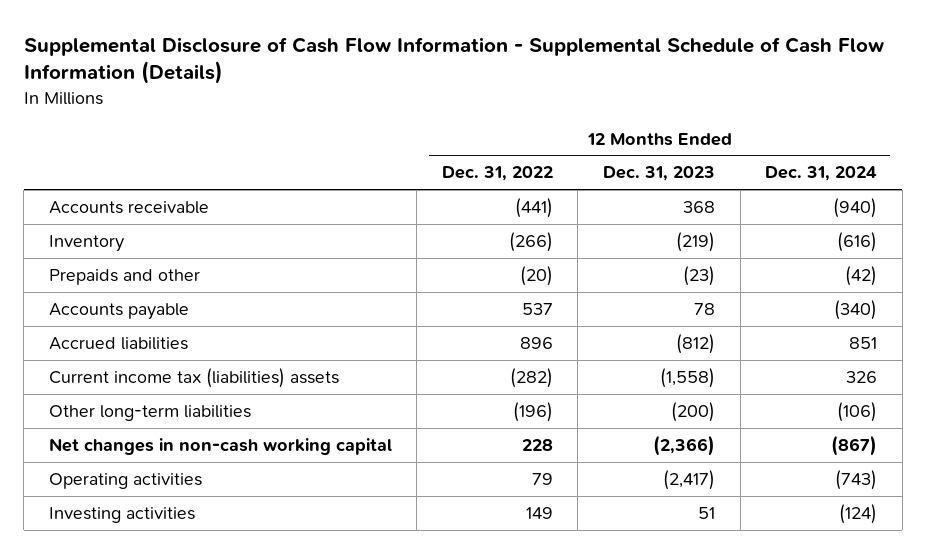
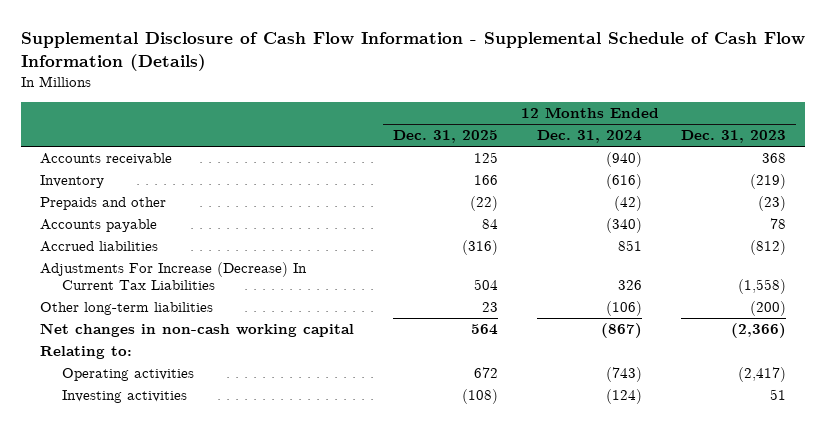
- | 12 Months Ended Dec. 31, 2022 | 12 Months Ended Dec. 31, 2023 | 12 Months Ended Dec. 31, 2024
+ | 12 Months Ended Dec. 31, 2025 | 12 Months Ended Dec. 31, 2024 | 12 Months Ended Dec. 31, 2023
- Current income tax (liabilities) assets | (282) | (1,558) | 326
+ Adjustments For Increase (Decrease) In Current Tax Liabilities | 504 | 326 | (1,558)
+ Relating to:

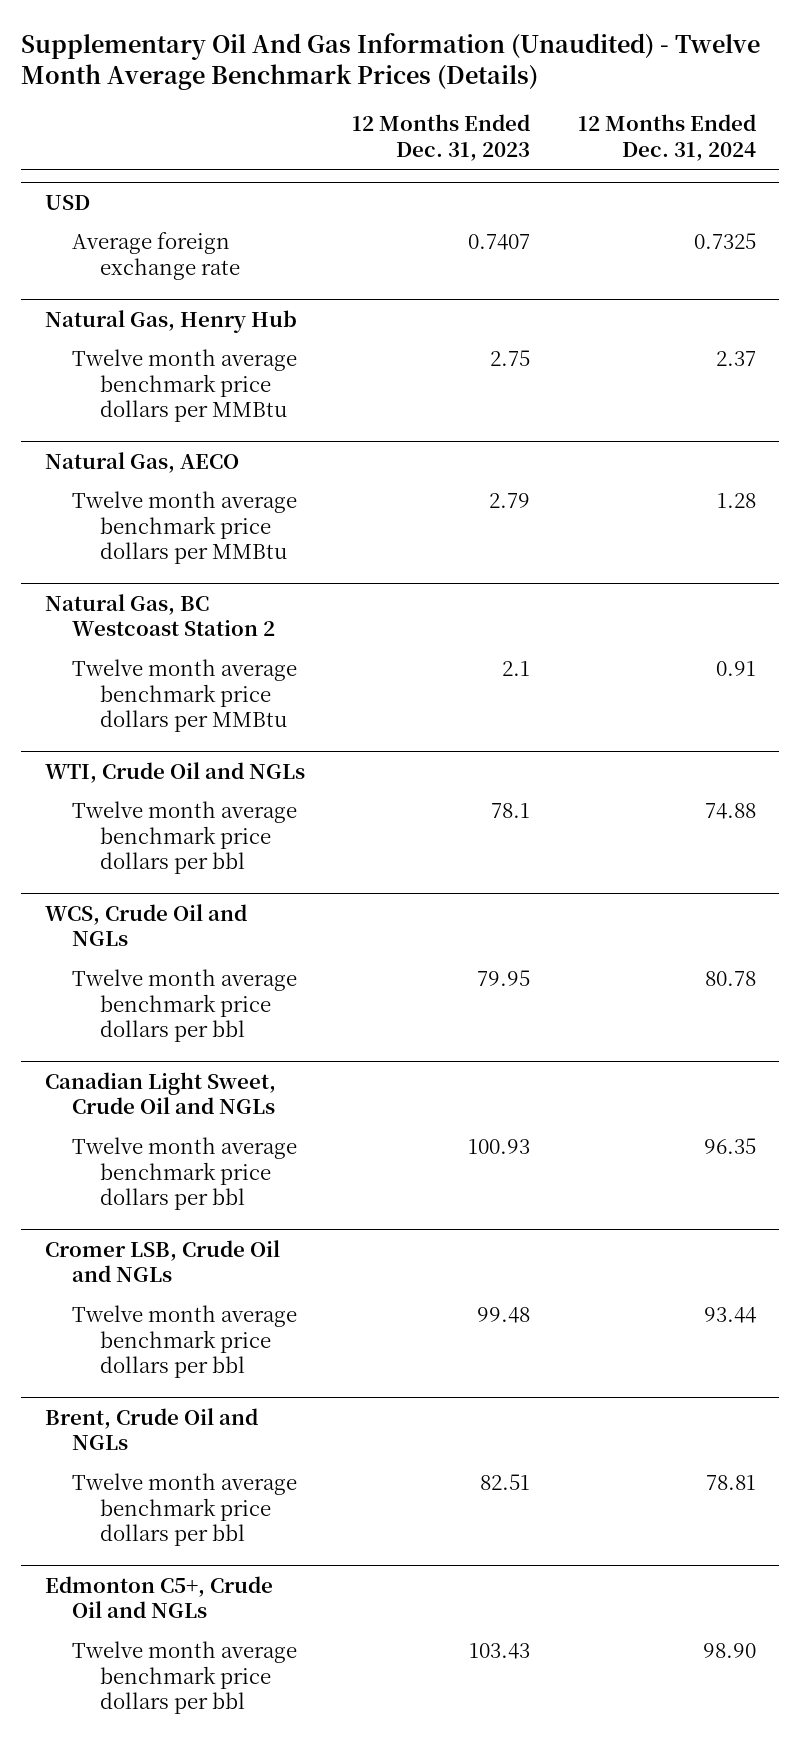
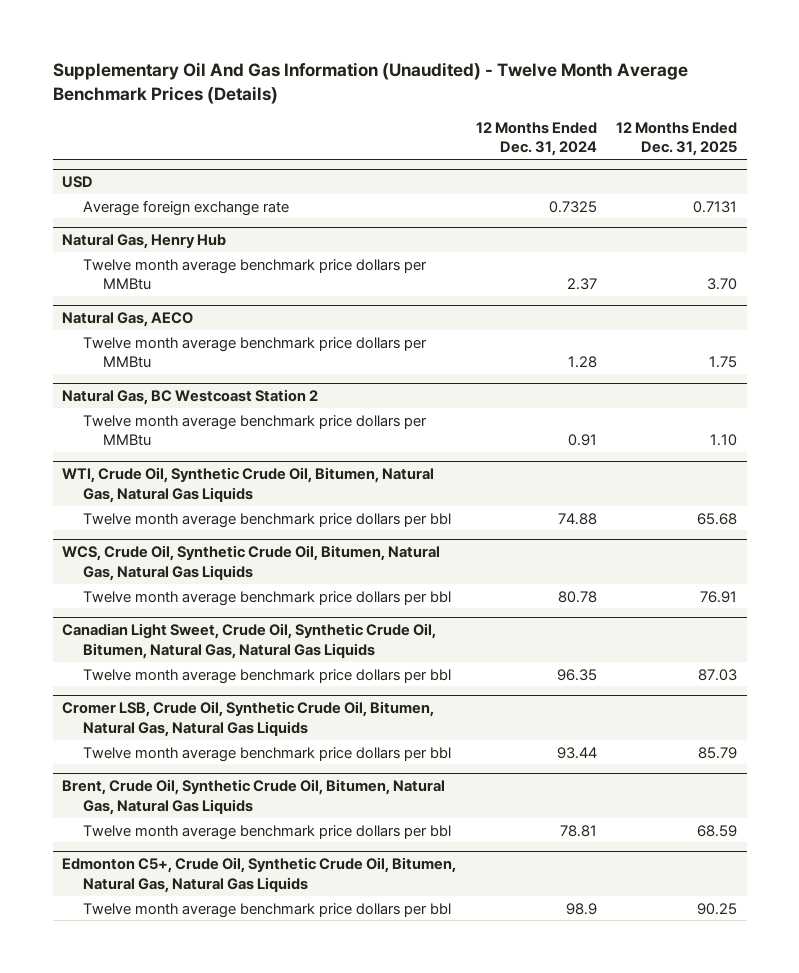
- | 12 Months Ended Dec. 31, 2023 | 12 Months Ended Dec. 31, 2024
+ | 12 Months Ended Dec. 31, 2024 | 12 Months Ended Dec. 31, 2025
- WTI, Crude Oil and NGLs
+ WTI, Crude Oil, Synthetic Crude Oil, Bitumen, Natural Gas, Natural Gas Liquids
- WCS, Crude Oil and NGLs
+ WCS, Crude Oil, Synthetic Crude Oil, Bitumen, Natural Gas, Natural Gas Liquids
- Canadian Light Sweet, Crude Oil and NGLs
+ Canadian Light Sweet, Crude Oil, Synthetic Crude Oil, Bitumen, Natural Gas, Natural Gas Liquids
- Cromer LSB, Crude Oil and NGLs
+ Cromer LSB, Crude Oil, Synthetic Crude Oil, Bitumen, Natural Gas, Natural Gas Liquids
- Brent, Crude Oil and NGLs
+ Brent, Crude Oil, Synthetic Crude Oil, Bitumen, Natural Gas, Natural Gas Liquids
- Edmonton C5+, Crude Oil and NGLs
- Twelve month average benchmark price dollars per bbl | 103.43 | 98.90
+ Edmonton C5+, Crude Oil, Synthetic Crude Oil, Bitumen, Natural Gas, Natural Gas Liquids
+ Twelve month average benchmark price dollars per bbl | 98.9 | 90.25

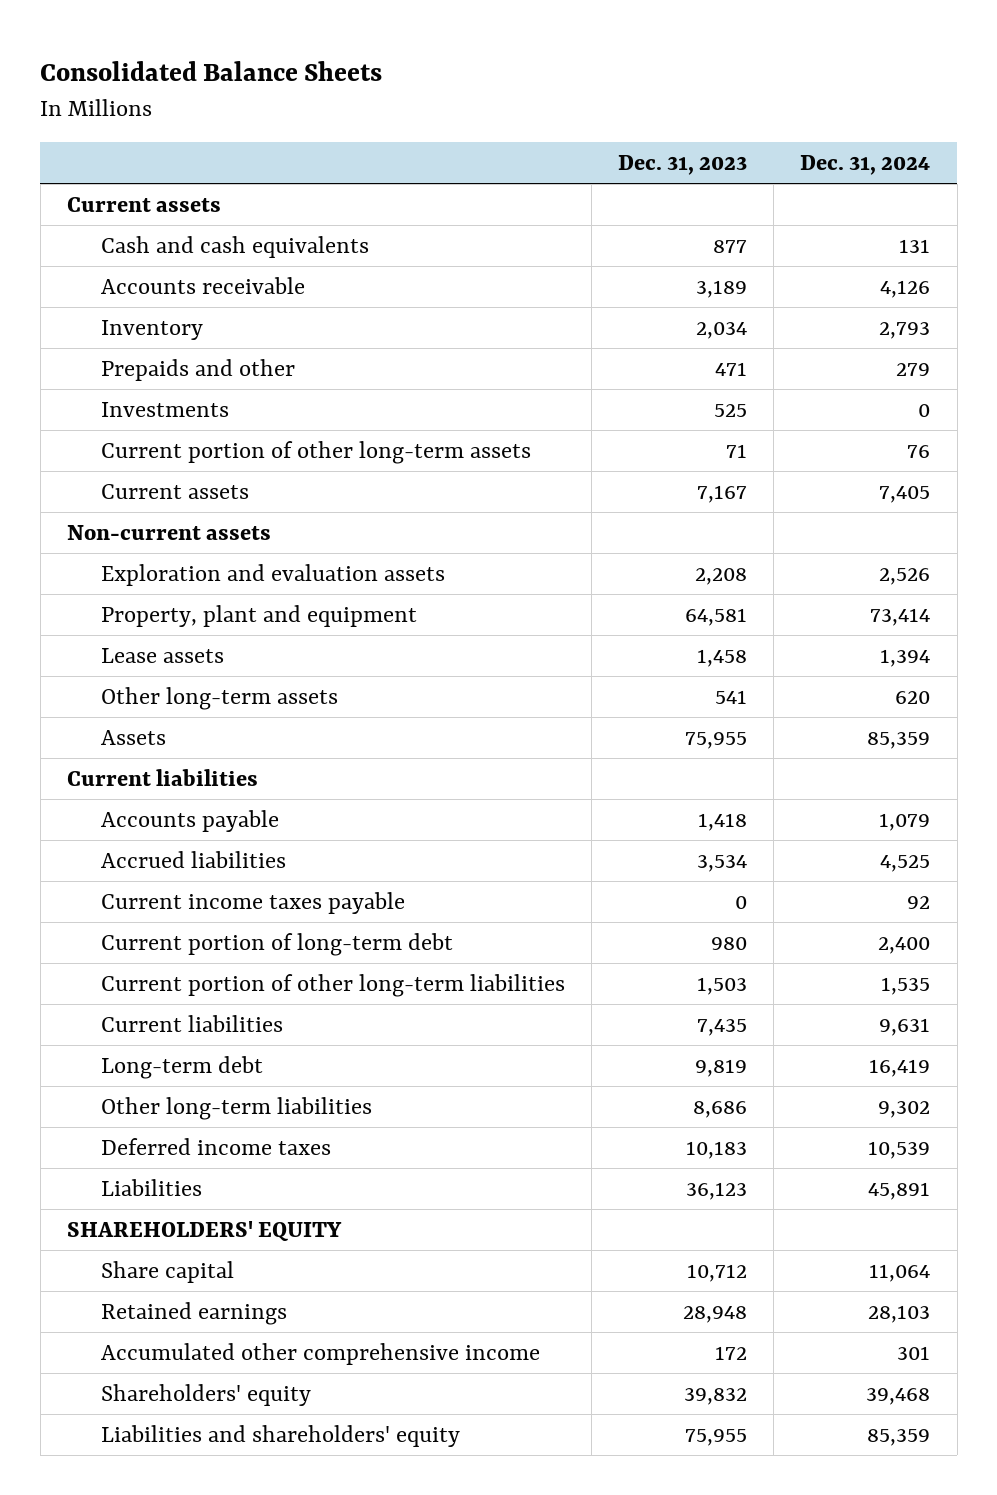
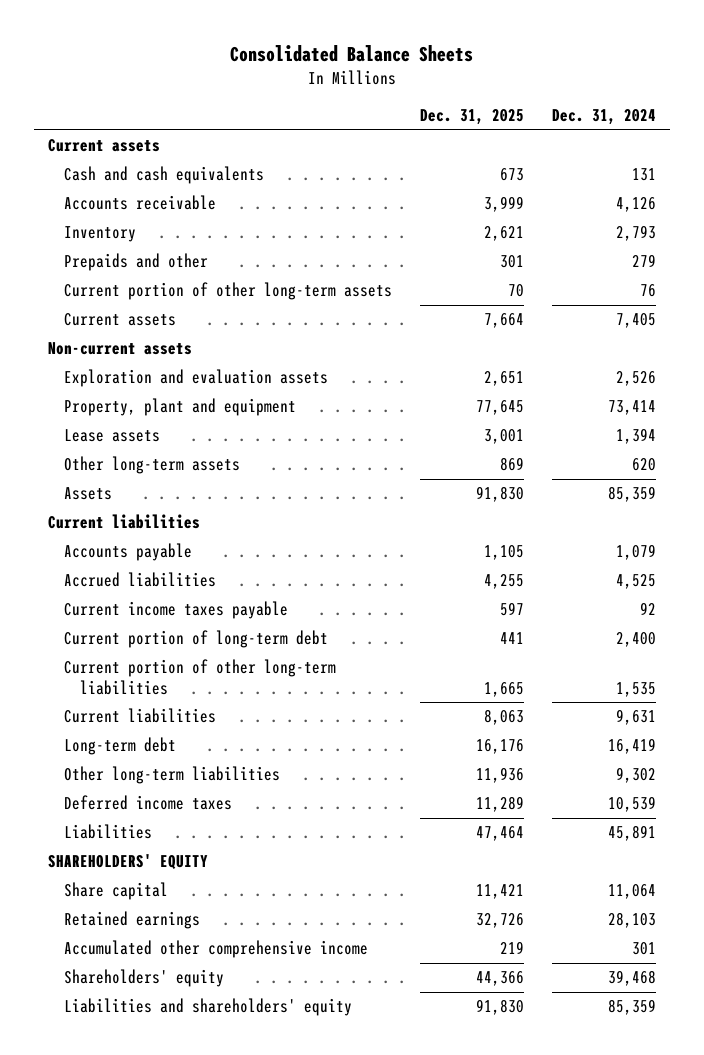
- | Dec. 31, 2023 | Dec. 31, 2024
+ | Dec. 31, 2025 | Dec. 31, 2024
- Investments | 525 | 0

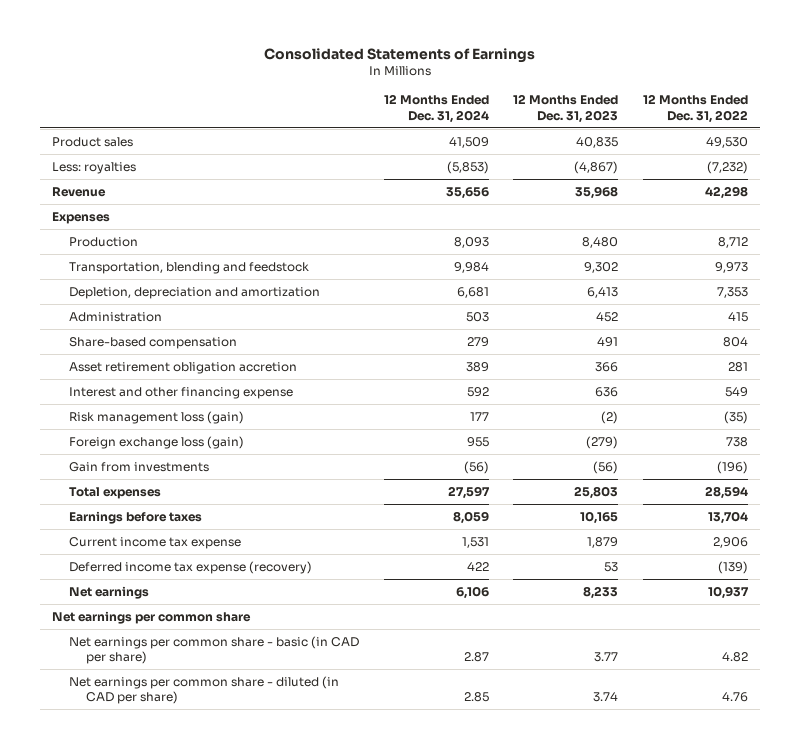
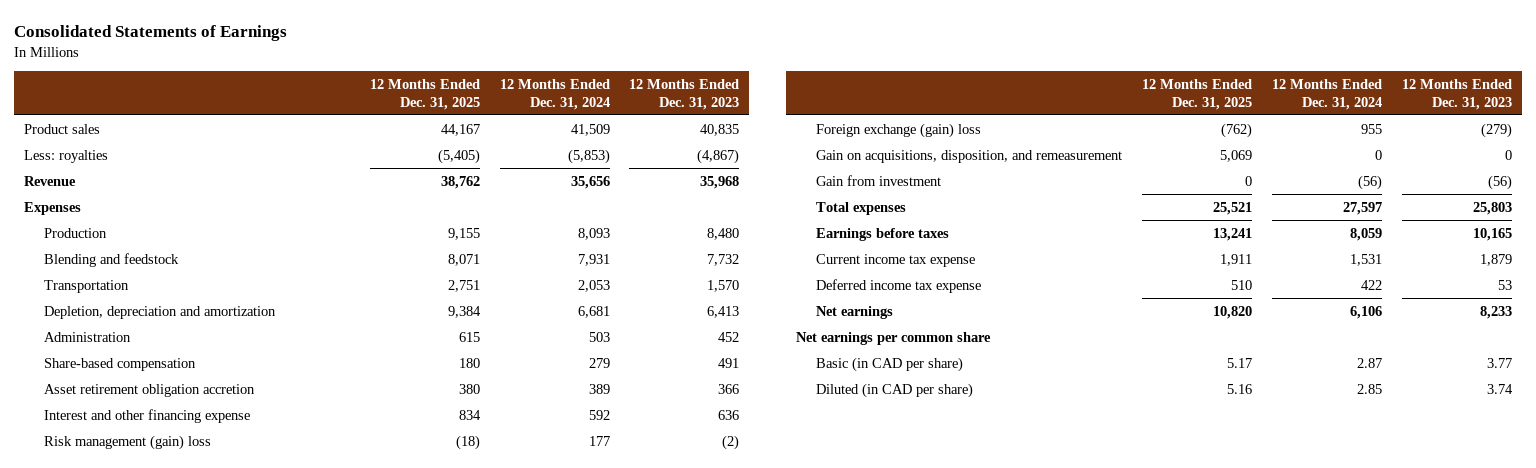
- | 12 Months Ended Dec. 31, 2024 | 12 Months Ended Dec. 31, 2023 | 12 Months Ended Dec. 31, 2022
+ | 12 Months Ended Dec. 31, 2025 | 12 Months Ended Dec. 31, 2024 | 12 Months Ended Dec. 31, 2023
- Transportation, blending and feedstock | 9,984 | 9,302 | 9,973
+ Blending and feedstock | 8,071 | 7,931 | 7,732
+ Transportation | 2,751 | 2,053 | 1,570
- Risk management loss (gain) | 177 | (2) | (35)
- Foreign exchange loss (gain) | 955 | (279) | 738
- Gain from investments | (56) | (56) | (196)
+ Risk management (gain) loss | (18) | 177 | (2)
+ Foreign exchange (gain) loss | (762) | 955 | (279)
+ Gain on acquisitions, disposition, and remeasurement | 5,069 | 0 | 0
+ Gain from investment | 0 | (56) | (56)
- Deferred income tax expense (recovery) | 422 | 53 | (139)
+ Deferred income tax expense | 510 | 422 | 53
- Net earnings per common share - basic (in CAD per share) | 2.87 | 3.77 | 4.82
- Net earnings per common share - diluted (in CAD per share) | 2.85 | 3.74 | 4.76
+ Basic (in CAD per share) | 5.17 | 2.87 | 3.77
+ Diluted (in CAD per share) | 5.16 | 2.85 | 3.74

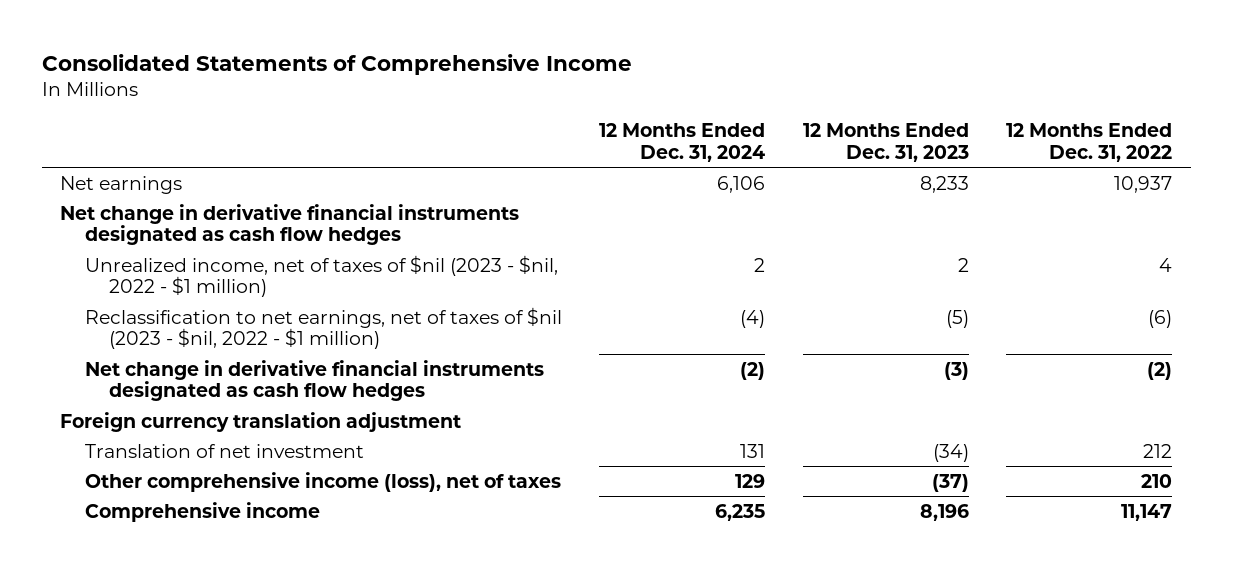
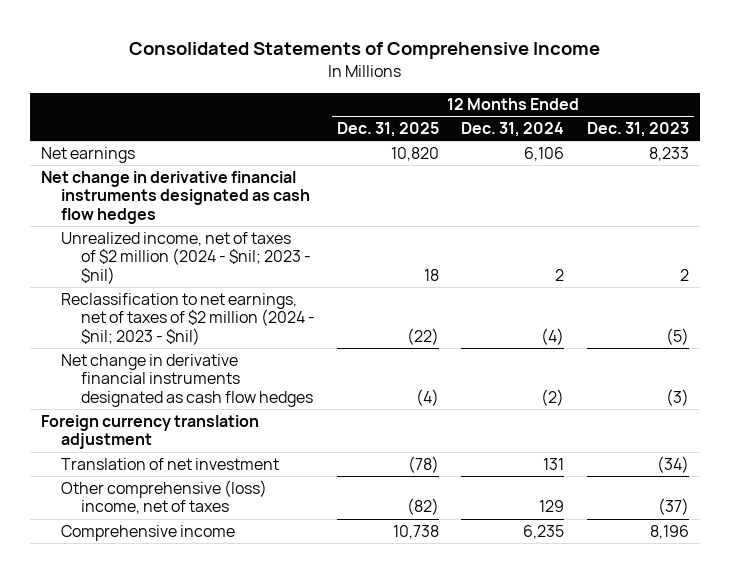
- | 12 Months Ended Dec. 31, 2024 | 12 Months Ended Dec. 31, 2023 | 12 Months Ended Dec. 31, 2022
+ | 12 Months Ended Dec. 31, 2025 | 12 Months Ended Dec. 31, 2024 | 12 Months Ended Dec. 31, 2023
- Unrealized income, net of taxes of $nil (2023 - $nil, 2022 - $1 million) | 2 | 2 | 4
- Reclassification to net earnings, net of taxes of $nil (2023 - $nil, 2022 - $1 million) | (4) | (5) | (6)
+ Unrealized income, net of taxes of $2 million (2024 - $nil; 2023 - $nil) | 18 | 2 | 2
+ Reclassification to net earnings, net of taxes of $2 million (2024 - $nil; 2023 - $nil) | (22) | (4) | (5)
- Other comprehensive income (loss), net of taxes | 129 | (37) | 210
+ Other comprehensive (loss) income, net of taxes | (82) | 129 | (37)

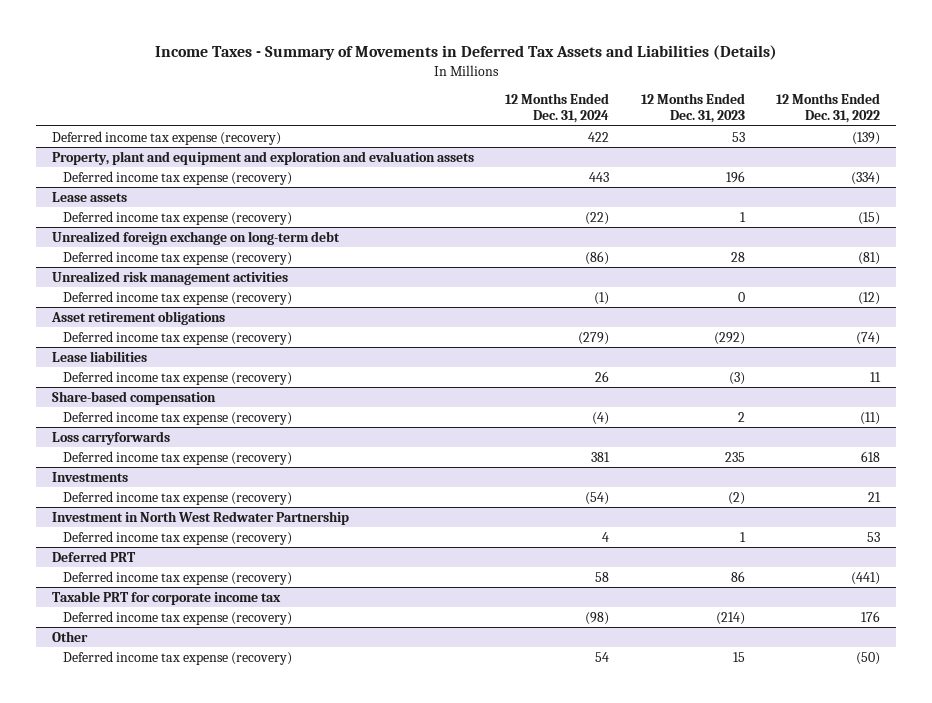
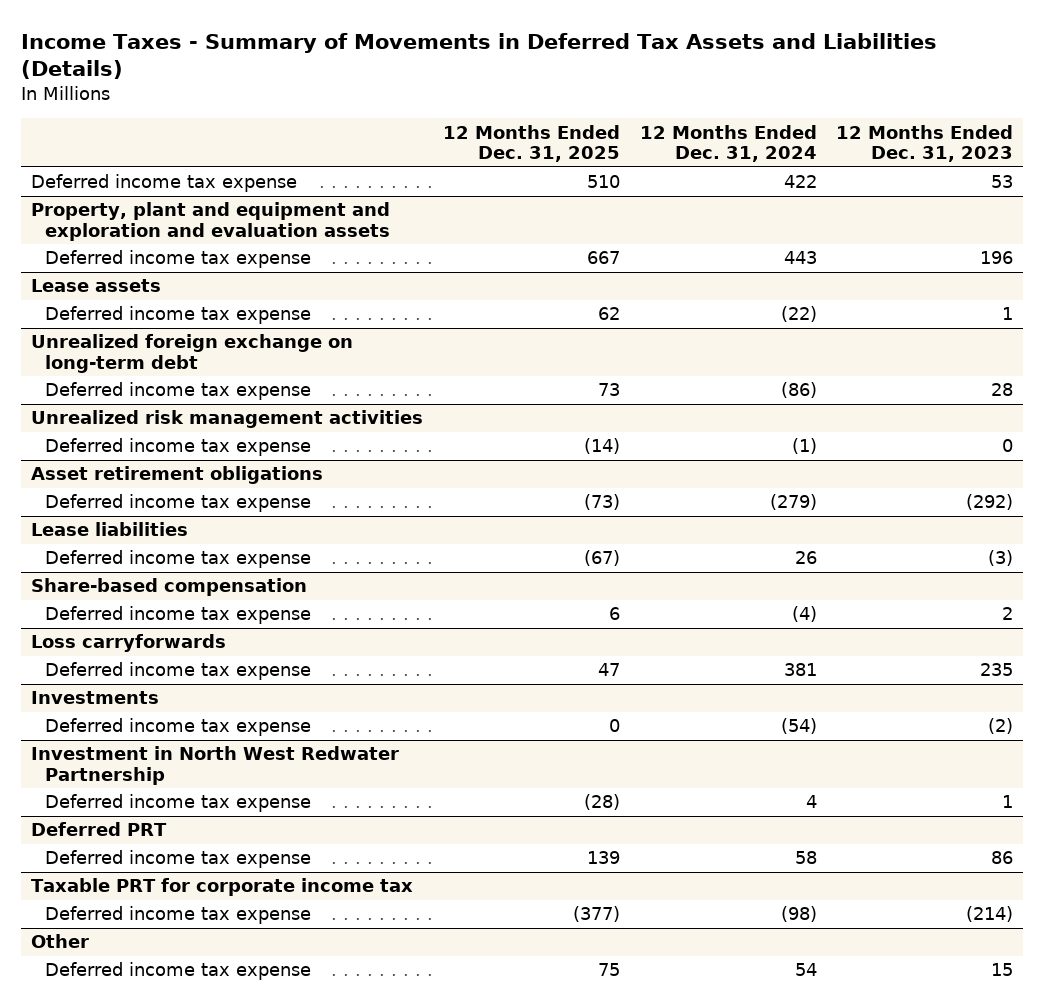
- | 12 Months Ended Dec. 31, 2024 | 12 Months Ended Dec. 31, 2023 | 12 Months Ended Dec. 31, 2022
+ | 12 Months Ended Dec. 31, 2025 | 12 Months Ended Dec. 31, 2024 | 12 Months Ended Dec. 31, 2023
- Deferred income tax expense (recovery) | 422 | 53 | (139)
+ Deferred income tax expense | 510 | 422 | 53
@ Property, plant and equipment and exploration and evaluation assets
- Deferred income tax expense (recovery) | 443 | 196 | (334)
+ Deferred income tax expense | 667 | 443 | 196
@ Lease assets
- Deferred income tax expense (recovery) | (22) | 1 | (15)
+ Deferred income tax expense | 62 | (22) | 1
@ Unrealized foreign exchange on long-term debt
- Deferred income tax expense (recovery) | (86) | 28 | (81)
+ Deferred income tax expense | 73 | (86) | 28
@ Unrealized risk management activities
- Deferred income tax expense (recovery) | (1) | 0 | (12)
+ Deferred income tax expense | (14) | (1) | 0
@ Asset retirement obligations
- Deferred income tax expense (recovery) | (279) | (292) | (74)
+ Deferred income tax expense | (73) | (279) | (292)
@ Lease liabilities
- Deferred income tax expense (recovery) | 26 | (3) | 11
+ Deferred income tax expense | (67) | 26 | (3)
@ Share-based compensation
- Deferred income tax expense (recovery) | (4) | 2 | (11)
+ Deferred income tax expense | 6 | (4) | 2
@ Loss carryforwards
- Deferred income tax expense (recovery) | 381 | 235 | 618
+ Deferred income tax expense | 47 | 381 | 235
@ Investments
- Deferred income tax expense (recovery) | (54) | (2) | 21
+ Deferred income tax expense | 0 | (54) | (2)
@ Investment in North West Redwater Partnership
- Deferred income tax expense (recovery) | 4 | 1 | 53
+ Deferred income tax expense | (28) | 4 | 1
@ Deferred PRT
- Deferred income tax expense (recovery) | 58 | 86 | (441)
+ Deferred income tax expense | 139 | 58 | 86
@ Taxable PRT for corporate income tax
- Deferred income tax expense (recovery) | (98) | (214) | 176
+ Deferred income tax expense | (377) | (98) | (214)
@ Other
- Deferred income tax expense (recovery) | 54 | 15 | (50)
+ Deferred income tax expense | 75 | 54 | 15

